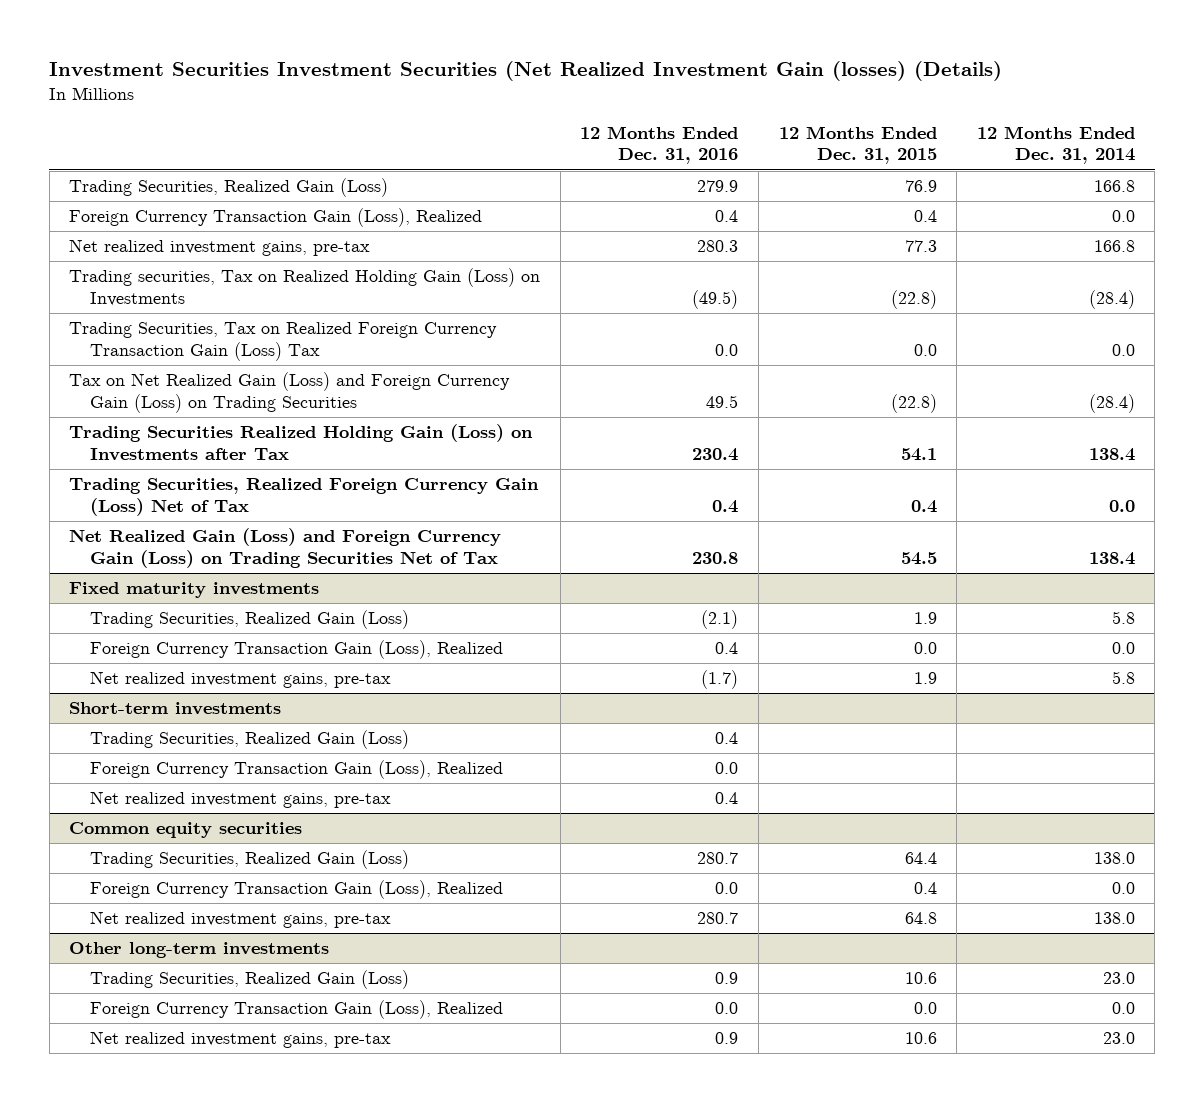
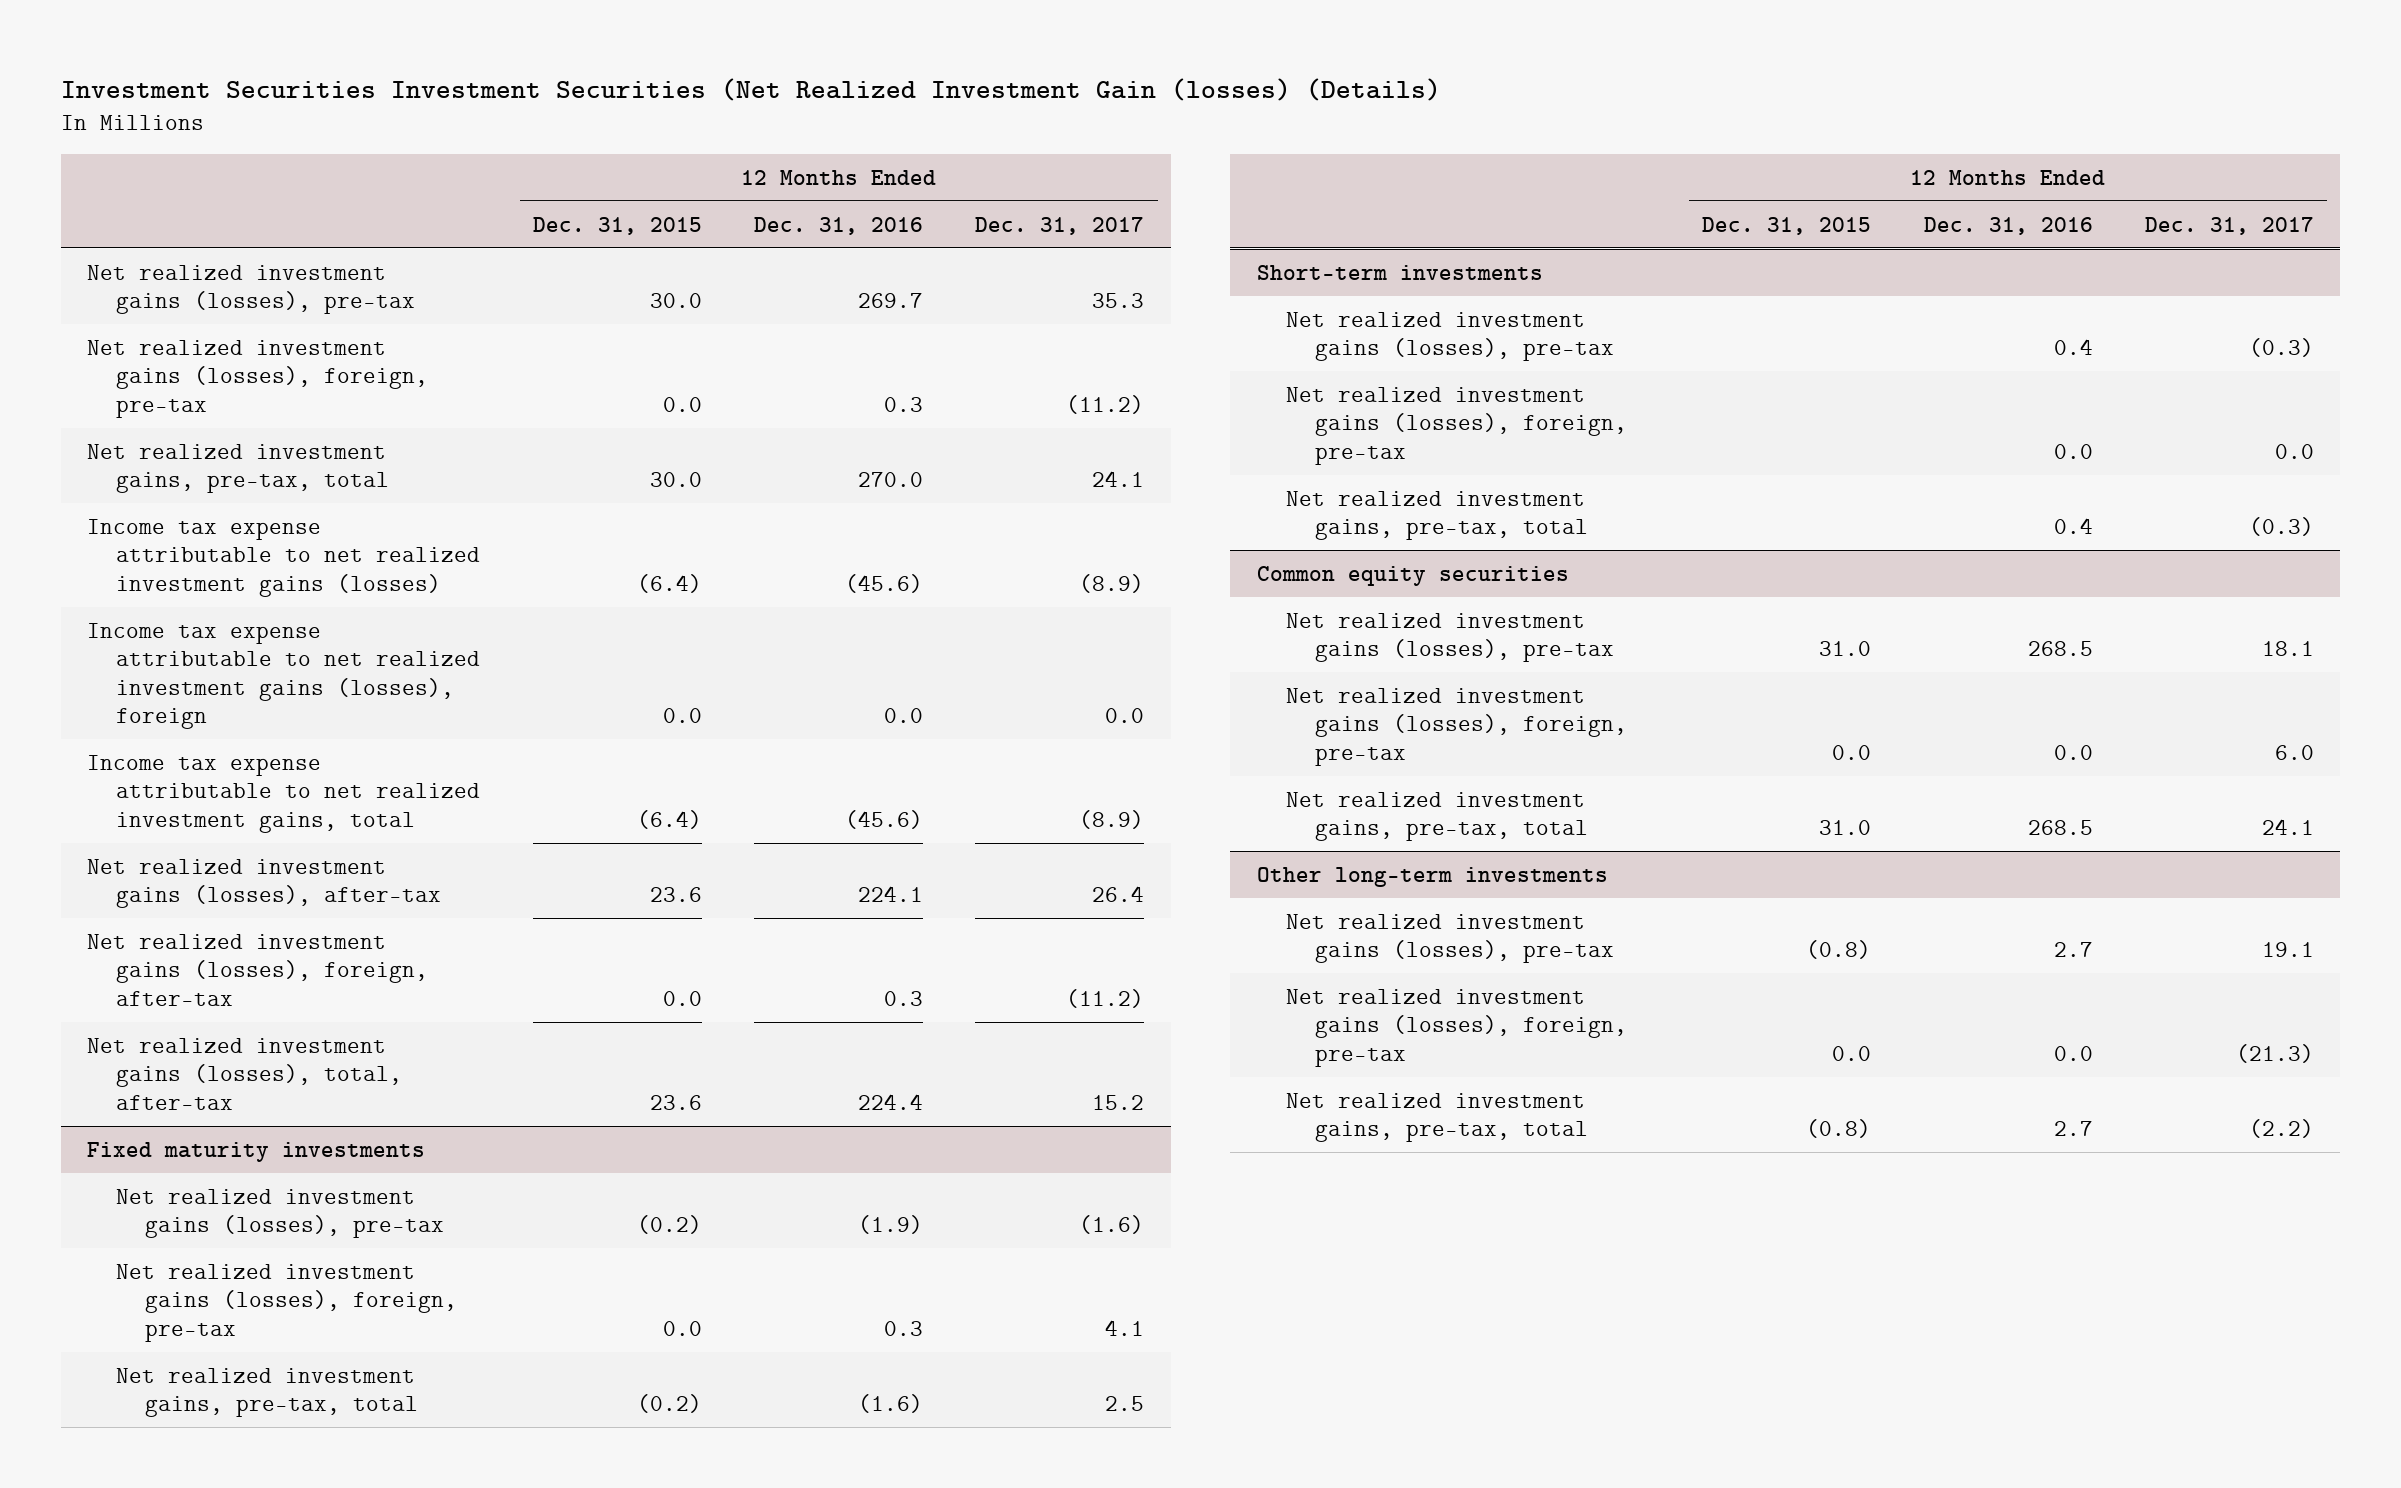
- | 12 Months Ended Dec. 31, 2016 | 12 Months Ended Dec. 31, 2015 | 12 Months Ended Dec. 31, 2014
+ | 12 Months Ended Dec. 31, 2015 | 12 Months Ended Dec. 31, 2016 | 12 Months Ended Dec. 31, 2017
- Trading Securities, Realized Gain (Loss) | 279.9 | 76.9 | 166.8
- Foreign Currency Transaction Gain (Loss), Realized | 0.4 | 0.4 | 0.0
- Net realized investment gains, pre-tax | 280.3 | 77.3 | 166.8
- Trading securities, Tax on Realized Holding Gain (Loss) on Investments | (49.5) | (22.8) | (28.4)
- Trading Securities, Tax on Realized Foreign Currency Transaction Gain (Loss) Tax | 0.0 | 0.0 | 0.0
- Tax on Net Realized Gain (Loss) and Foreign Currency Gain (Loss) on Trading Securities | 49.5 | (22.8) | (28.4)
- Trading Securities Realized Holding Gain (Loss) on Investments after Tax | 230.4 | 54.1 | 138.4
- Trading Securities, Realized Foreign Currency Gain (Loss) Net of Tax | 0.4 | 0.4 | 0.0
- Net Realized Gain (Loss) and Foreign Currency Gain (Loss) on Trading Securities Net of Tax | 230.8 | 54.5 | 138.4
+ Net realized investment gains (losses), pre-tax | 30.0 | 269.7 | 35.3
+ Net realized investment gains (losses), foreign, pre-tax | 0.0 | 0.3 | (11.2)
+ Net realized investment gains, pre-tax, total | 30.0 | 270.0 | 24.1
+ Income tax expense attributable to net realized investment gains (losses) | (6.4) | (45.6) | (8.9)
+ Income tax expense attributable to net realized investment gains (losses), foreign | 0.0 | 0.0 | 0.0
+ Income tax expense attributable to net realized investment gains, total | (6.4) | (45.6) | (8.9)
+ Net realized investment gains (losses), after-tax | 23.6 | 224.1 | 26.4
+ Net realized investment gains (losses), foreign, after-tax | 0.0 | 0.3 | (11.2)
+ Net realized investment gains (losses), total, after-tax | 23.6 | 224.4 | 15.2
@ Fixed maturity investments
- Trading Securities, Realized Gain (Loss) | (2.1) | 1.9 | 5.8
- Foreign Currency Transaction Gain (Loss), Realized | 0.4 | 0.0 | 0.0
- Net realized investment gains, pre-tax | (1.7) | 1.9 | 5.8
+ Net realized investment gains (losses), pre-tax | (0.2) | (1.9) | (1.6)
+ Net realized investment gains (losses), foreign, pre-tax | 0.0 | 0.3 | 4.1
+ Net realized investment gains, pre-tax, total | (0.2) | (1.6) | 2.5
@ Short-term investments
- Trading Securities, Realized Gain (Loss) | 0.4 | |
- Foreign Currency Transaction Gain (Loss), Realized | 0.0 | |
- Net realized investment gains, pre-tax | 0.4 | |
+ Net realized investment gains (losses), pre-tax | | 0.4 | (0.3)
+ Net realized investment gains (losses), foreign, pre-tax | | 0.0 | 0.0
+ Net realized investment gains, pre-tax, total | | 0.4 | (0.3)
@ Common equity securities
- Trading Securities, Realized Gain (Loss) | 280.7 | 64.4 | 138.0
- Foreign Currency Transaction Gain (Loss), Realized | 0.0 | 0.4 | 0.0
- Net realized investment gains, pre-tax | 280.7 | 64.8 | 138.0
+ Net realized investment gains (losses), pre-tax | 31.0 | 268.5 | 18.1
+ Net realized investment gains (losses), foreign, pre-tax | 0.0 | 0.0 | 6.0
+ Net realized investment gains, pre-tax, total | 31.0 | 268.5 | 24.1
@ Other long-term investments
- Trading Securities, Realized Gain (Loss) | 0.9 | 10.6 | 23.0
- Foreign Currency Transaction Gain (Loss), Realized | 0.0 | 0.0 | 0.0
- Net realized investment gains, pre-tax | 0.9 | 10.6 | 23.0
+ Net realized investment gains (losses), pre-tax | (0.8) | 2.7 | 19.1
+ Net realized investment gains (losses), foreign, pre-tax | 0.0 | 0.0 | (21.3)
+ Net realized investment gains, pre-tax, total | (0.8) | 2.7 | (2.2)

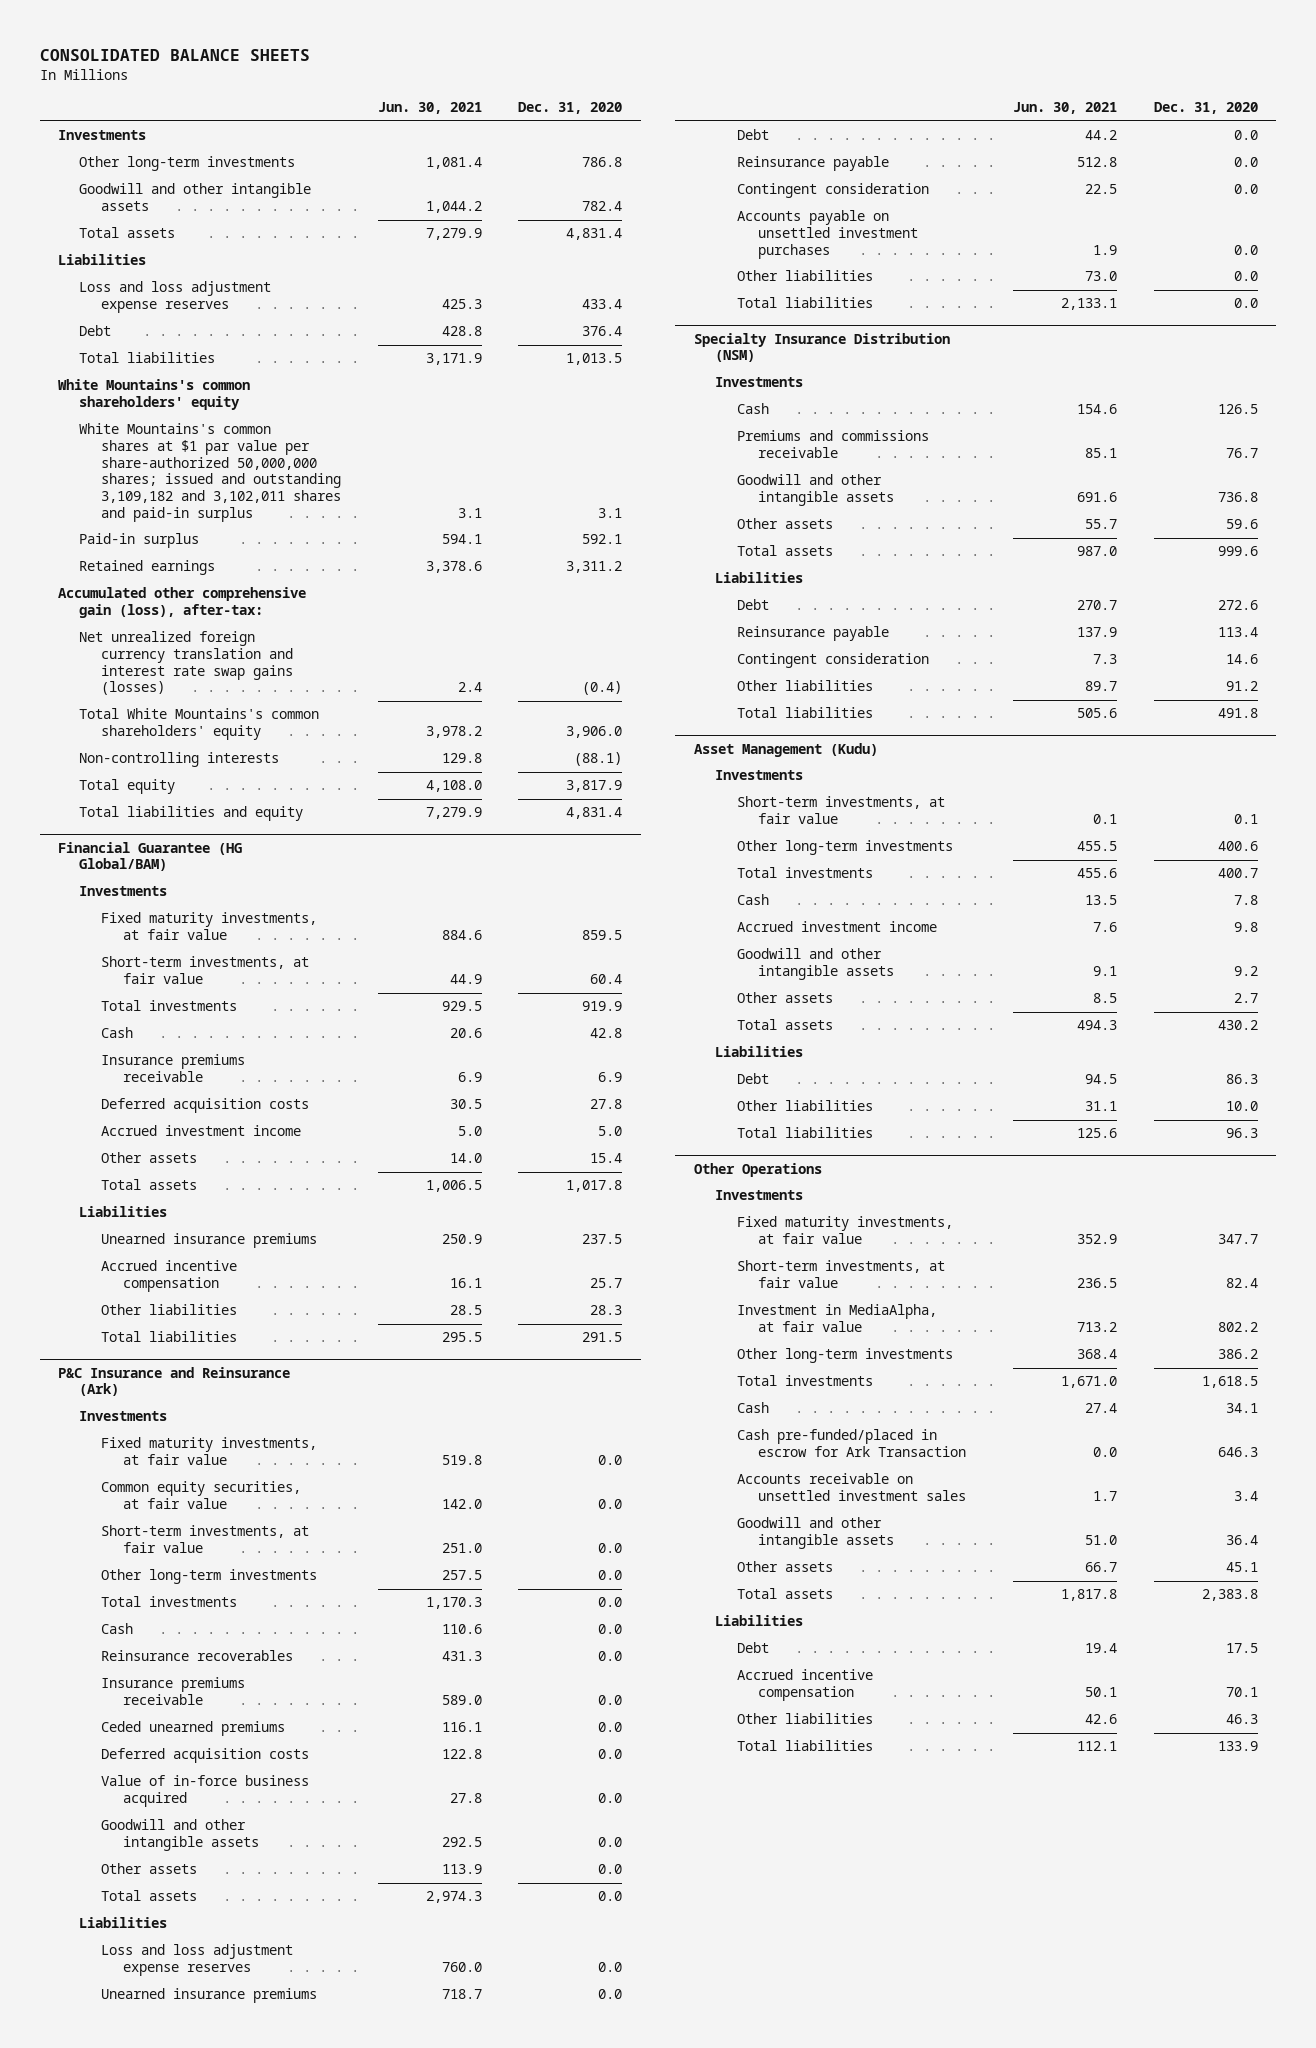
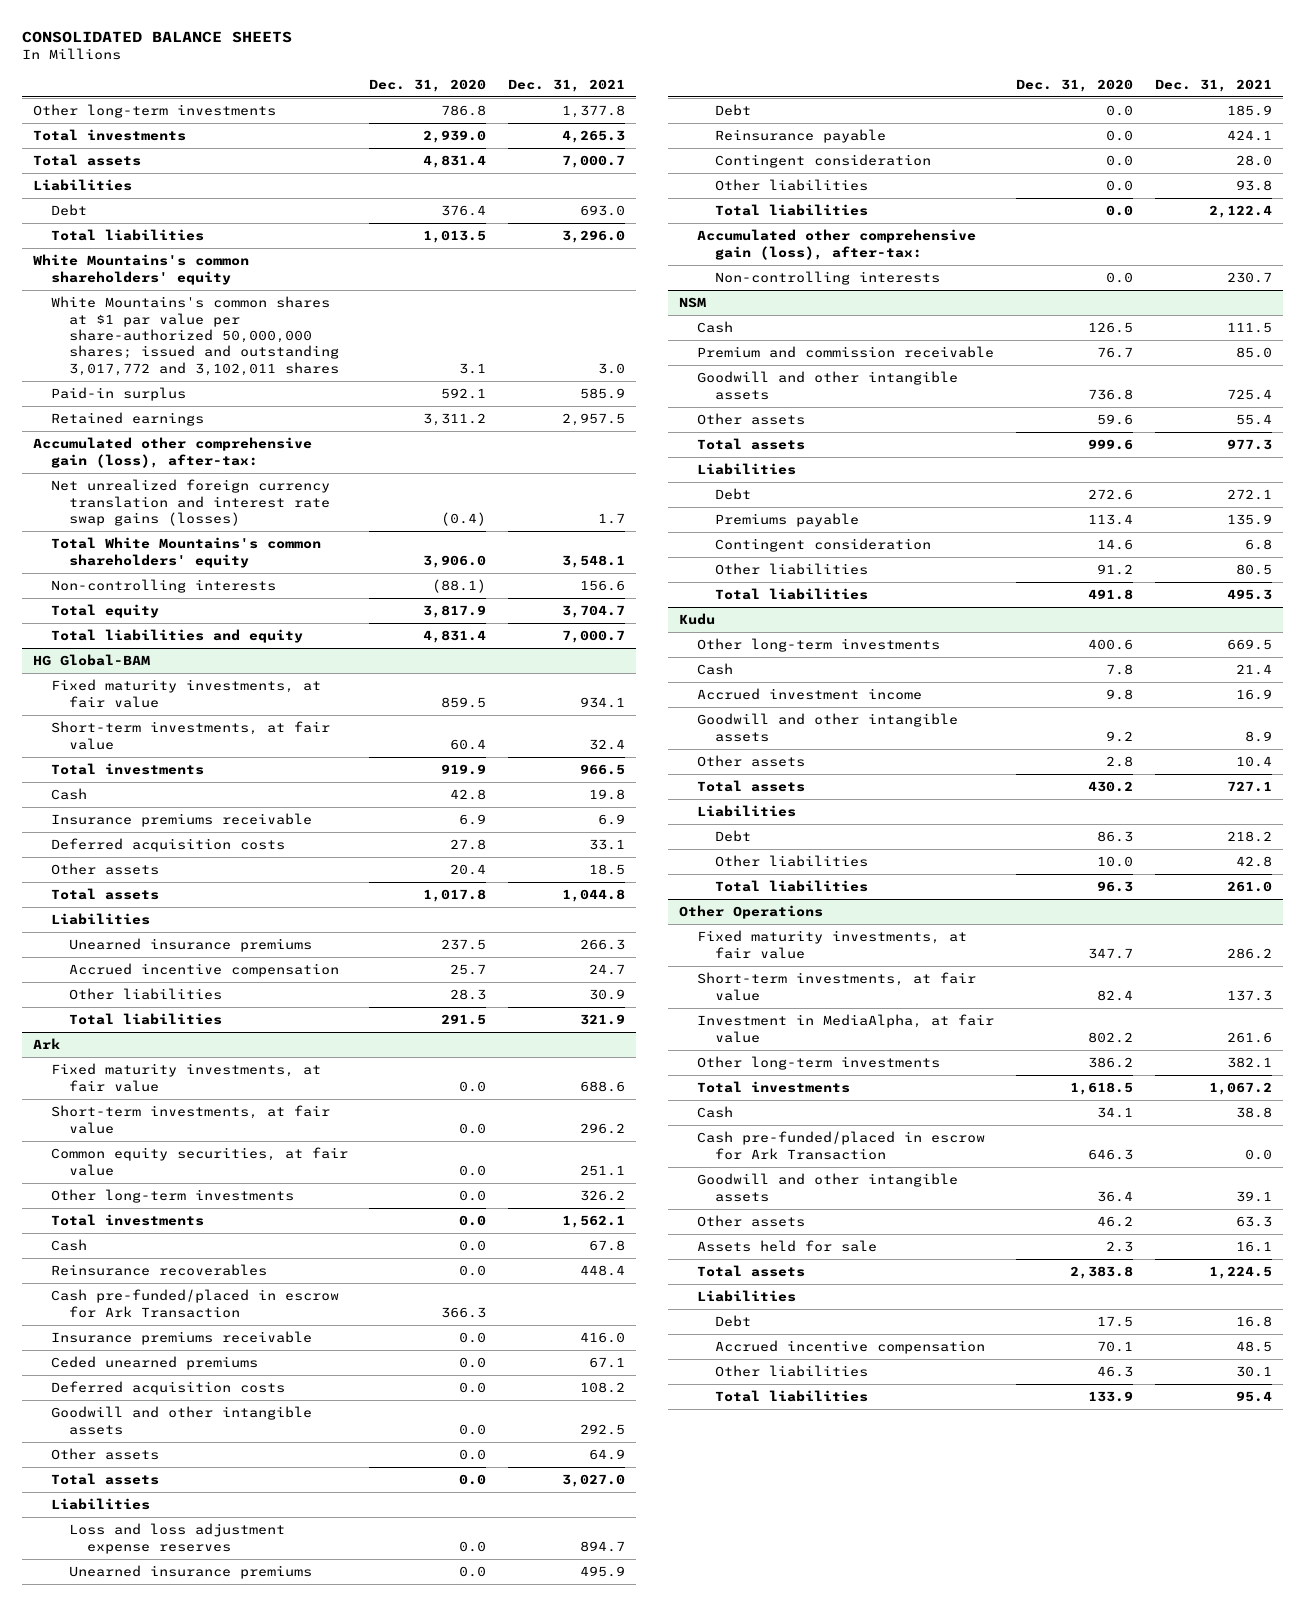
- | Jun. 30, 2021 | Dec. 31, 2020
+ | Dec. 31, 2020 | Dec. 31, 2021
- Investments
- Goodwill and other intangible assets | 1,044.2 | 782.4
+ Total investments | 2,939.0 | 4,265.3
- Loss and loss adjustment expense reserves | 425.3 | 433.4
- White Mountains's common shares at $1 par value per share-authorized 50,000,000 shares; issued and outstanding 3,109,182 and 3,102,011 shares and paid-in surplus | 3.1 | 3.1
+ White Mountains's common shares at $1 par value per share-authorized 50,000,000 shares; issued and outstanding 3,017,772 and 3,102,011 shares | 3.1 | 3.0
- Financial Guarantee (HG Global/BAM)
- Investments
+ HG Global-BAM
- Accrued investment income | 5.0 | 5.0
- Other assets | 14.0 | 15.4
+ Other assets | 20.4 | 18.5
- P&C Insurance and Reinsurance (Ark)
- Investments
+ Ark
- Common equity securities, at fair value | 142.0 | 0.0
+ Common equity securities, at fair value | 0.0 | 251.1
+ Cash pre-funded/placed in escrow for Ark Transaction | 366.3 |
- Value of in-force business acquired | 27.8 | 0.0
- Accounts payable on unsettled investment purchases | 1.9 | 0.0
- Specialty Insurance Distribution (NSM)
- Investments
+ Accumulated other comprehensive gain (loss), after-tax:
+ Non-controlling interests | 0.0 | 230.7
+ NSM
- Premiums and commissions receivable | 85.1 | 76.7
+ Premium and commission receivable | 76.7 | 85.0
- Reinsurance payable | 137.9 | 113.4
+ Premiums payable | 113.4 | 135.9
- Asset Management (Kudu)
- Investments
- Short-term investments, at fair value | 0.1 | 0.1
+ Kudu
- Total investments | 455.6 | 400.7
- Other assets | 8.5 | 2.7
+ Other assets | 2.8 | 10.4
@ Other Operations
- Investments
- Accounts receivable on unsettled investment sales | 1.7 | 3.4
- Other assets | 66.7 | 45.1
+ Other assets | 46.2 | 63.3
+ Assets held for sale | 2.3 | 16.1

